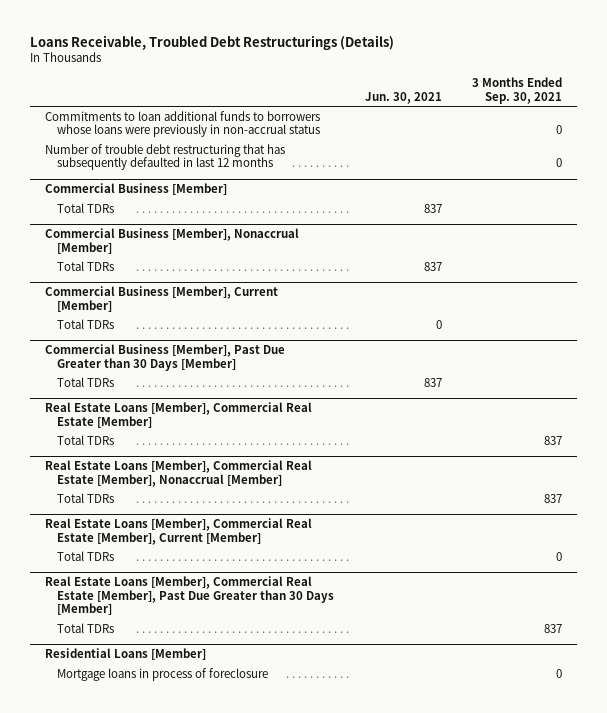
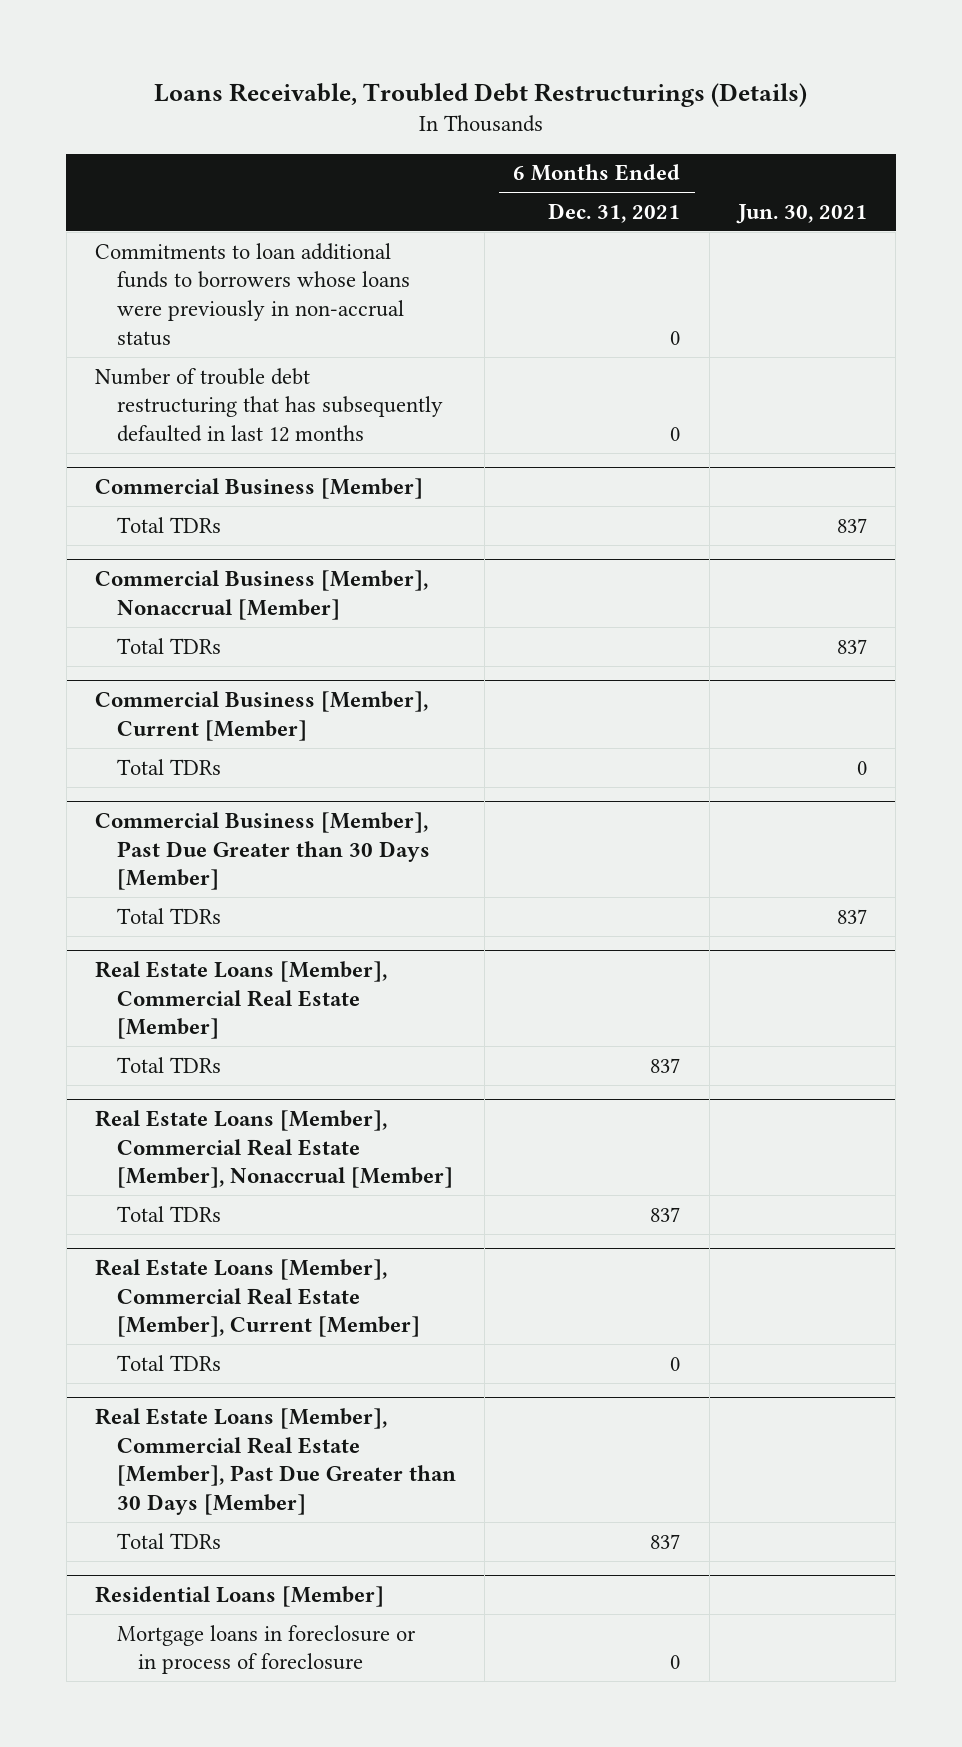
- | Jun. 30, 2021 | 3 Months Ended Sep. 30, 2021
+ | 6 Months Ended Dec. 31, 2021 | Jun. 30, 2021
@ Residential Loans [Member]
- Mortgage loans in process of foreclosure | | 0
+ Mortgage loans in foreclosure or in process of foreclosure | 0 |

